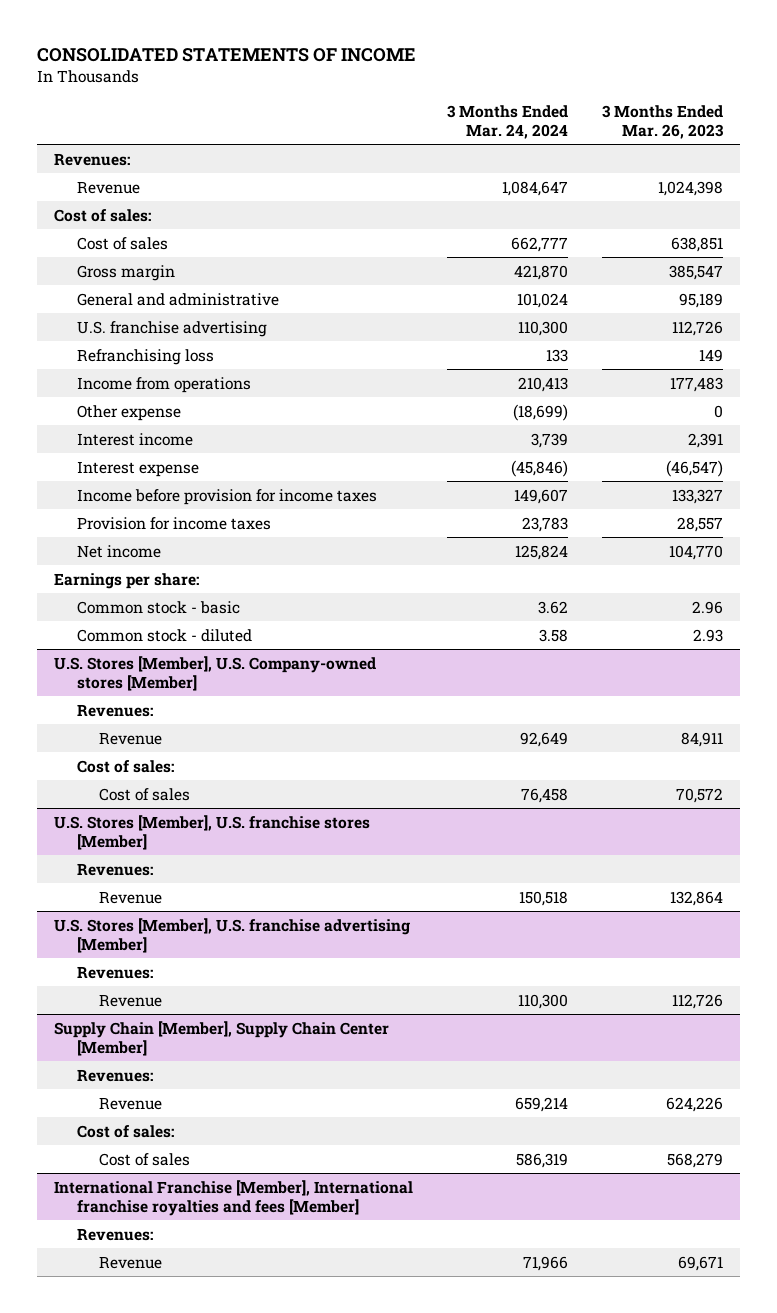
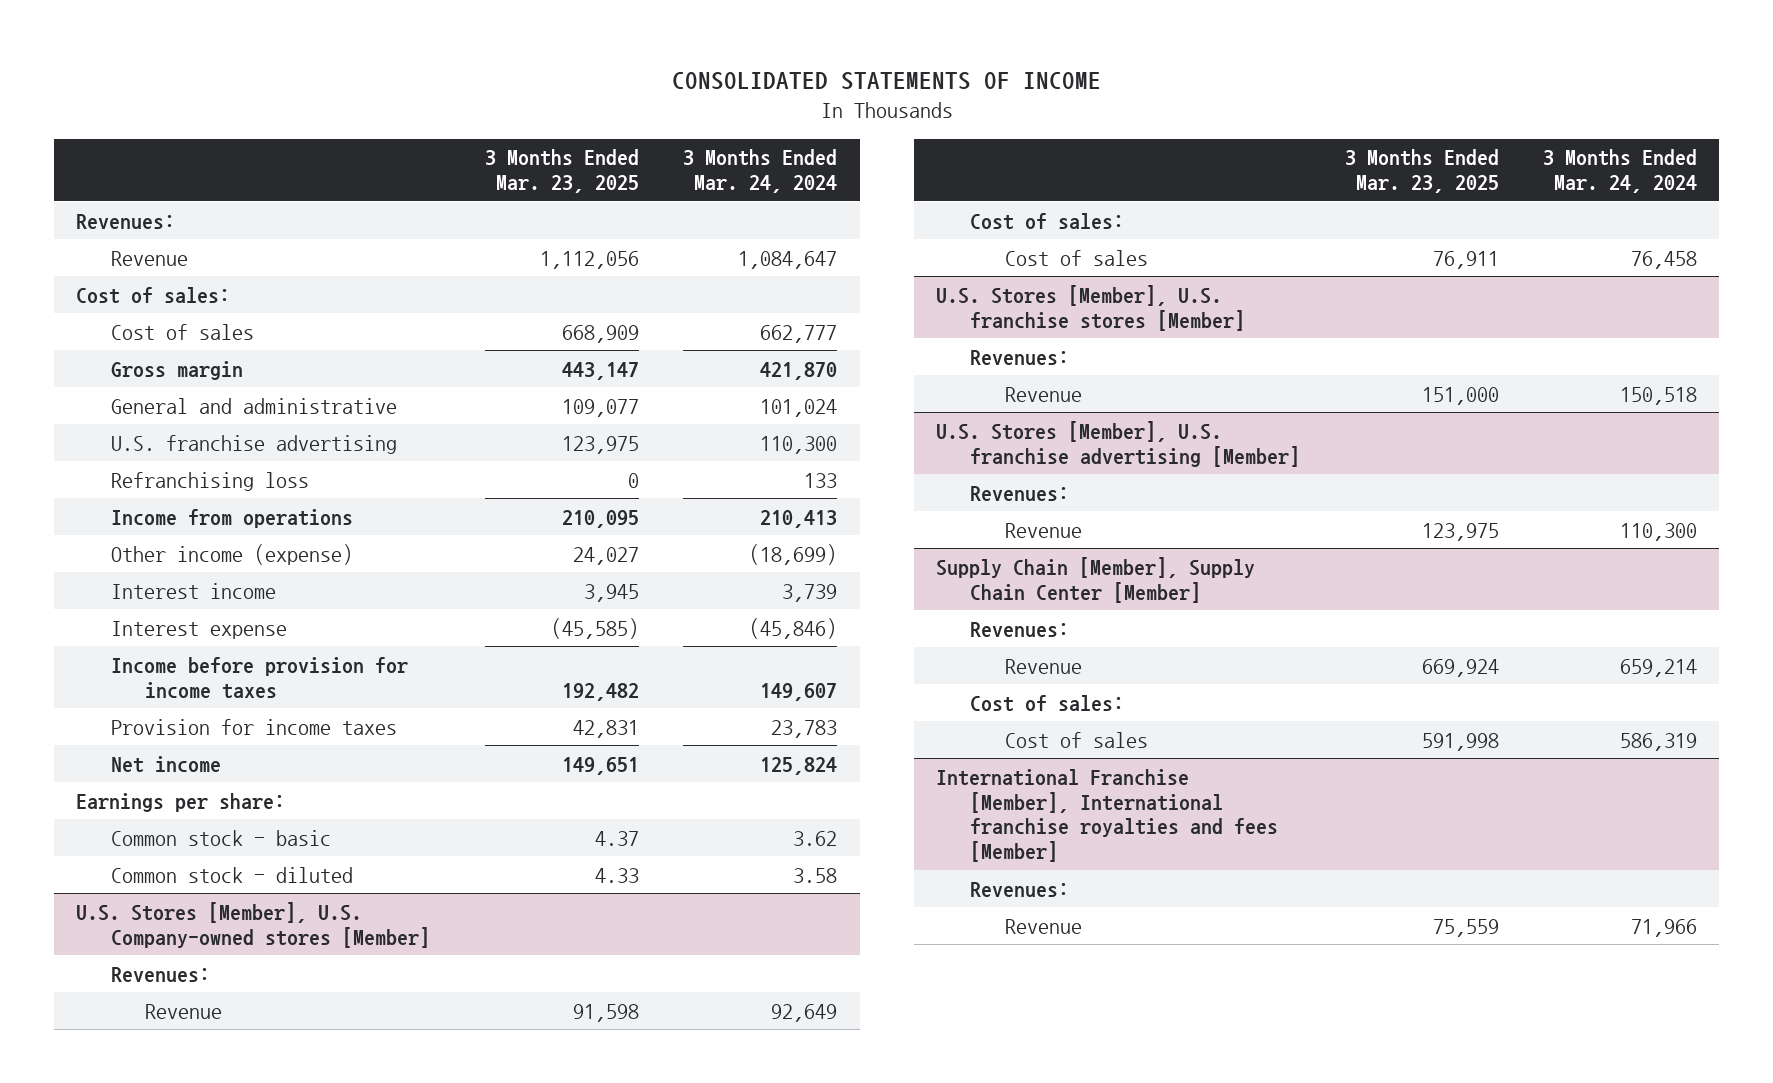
- | 3 Months Ended Mar. 24, 2024 | 3 Months Ended Mar. 26, 2023
+ | 3 Months Ended Mar. 23, 2025 | 3 Months Ended Mar. 24, 2024
- Other expense | (18,699) | 0
+ Other income (expense) | 24,027 | (18,699)

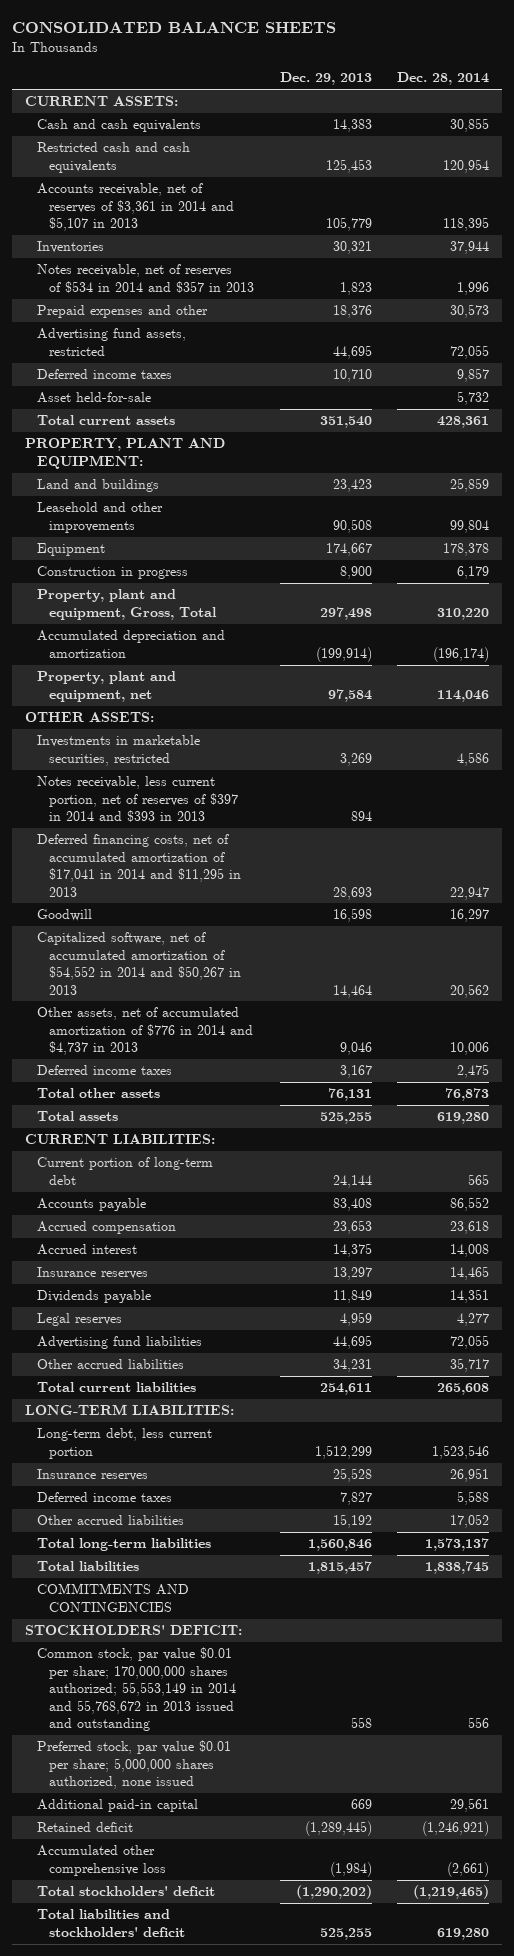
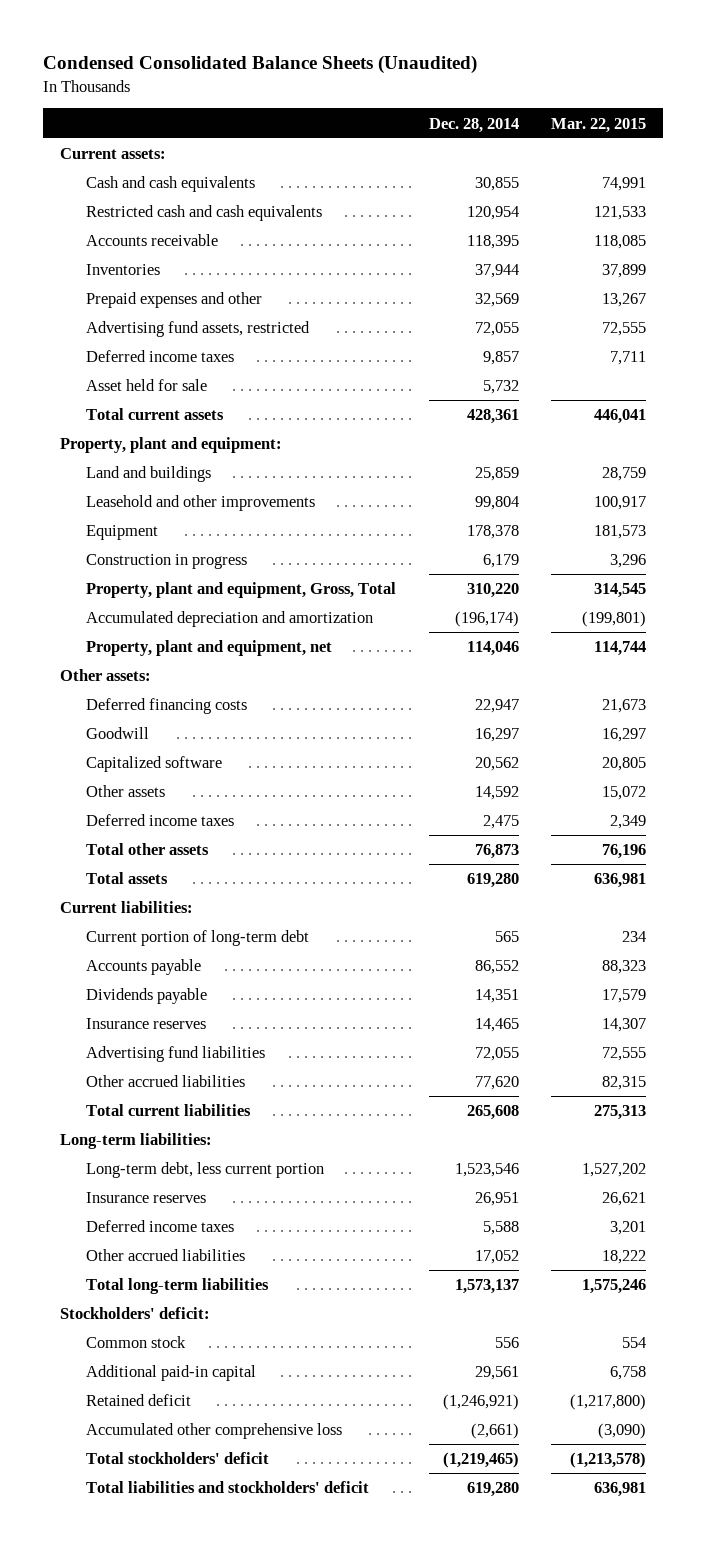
- CONSOLIDATED BALANCE SHEETS
+ Condensed Consolidated Balance Sheets (Unaudited)
- | Dec. 29, 2013 | Dec. 28, 2014
+ | Dec. 28, 2014 | Mar. 22, 2015
- CURRENT ASSETS:
+ Current assets:
- Accounts receivable, net of reserves of $3,361 in 2014 and $5,107 in 2013 | 105,779 | 118,395
+ Accounts receivable | 118,395 | 118,085
- Notes receivable, net of reserves of $534 in 2014 and $357 in 2013 | 1,823 | 1,996
- Prepaid expenses and other | 18,376 | 30,573
+ Prepaid expenses and other | 32,569 | 13,267
- Asset held-for-sale | | 5,732
+ Asset held for sale | 5,732 |
- PROPERTY, PLANT AND EQUIPMENT:
+ Property, plant and equipment:
- OTHER ASSETS:
- Investments in marketable securities, restricted | 3,269 | 4,586
- Notes receivable, less current portion, net of reserves of $397 in 2014 and $393 in 2013 | 894 |
- Deferred financing costs, net of accumulated amortization of $17,041 in 2014 and $11,295 in 2013 | 28,693 | 22,947
+ Other assets:
+ Deferred financing costs | 22,947 | 21,673
- Capitalized software, net of accumulated amortization of $54,552 in 2014 and $50,267 in 2013 | 14,464 | 20,562
- Other assets, net of accumulated amortization of $776 in 2014 and $4,737 in 2013 | 9,046 | 10,006
+ Capitalized software | 20,562 | 20,805
+ Other assets | 14,592 | 15,072
- CURRENT LIABILITIES:
+ Current liabilities:
- Accrued compensation | 23,653 | 23,618
- Accrued interest | 14,375 | 14,008
- Legal reserves | 4,959 | 4,277
moved down: Insurance reserves | 14,465 | 14,307
- Other accrued liabilities | 34,231 | 35,717
+ Other accrued liabilities | 77,620 | 82,315
- LONG-TERM LIABILITIES:
+ Long-term liabilities:
- Total liabilities | 1,815,457 | 1,838,745
- COMMITMENTS AND CONTINGENCIES
- STOCKHOLDERS' DEFICIT:
- Common stock, par value $0.01 per share; 170,000,000 shares authorized; 55,553,149 in 2014 and 55,768,672 in 2013 issued and outstanding | 558 | 556
- Preferred stock, par value $0.01 per share; 5,000,000 shares authorized, none issued
+ Stockholders' deficit:
+ Common stock | 556 | 554

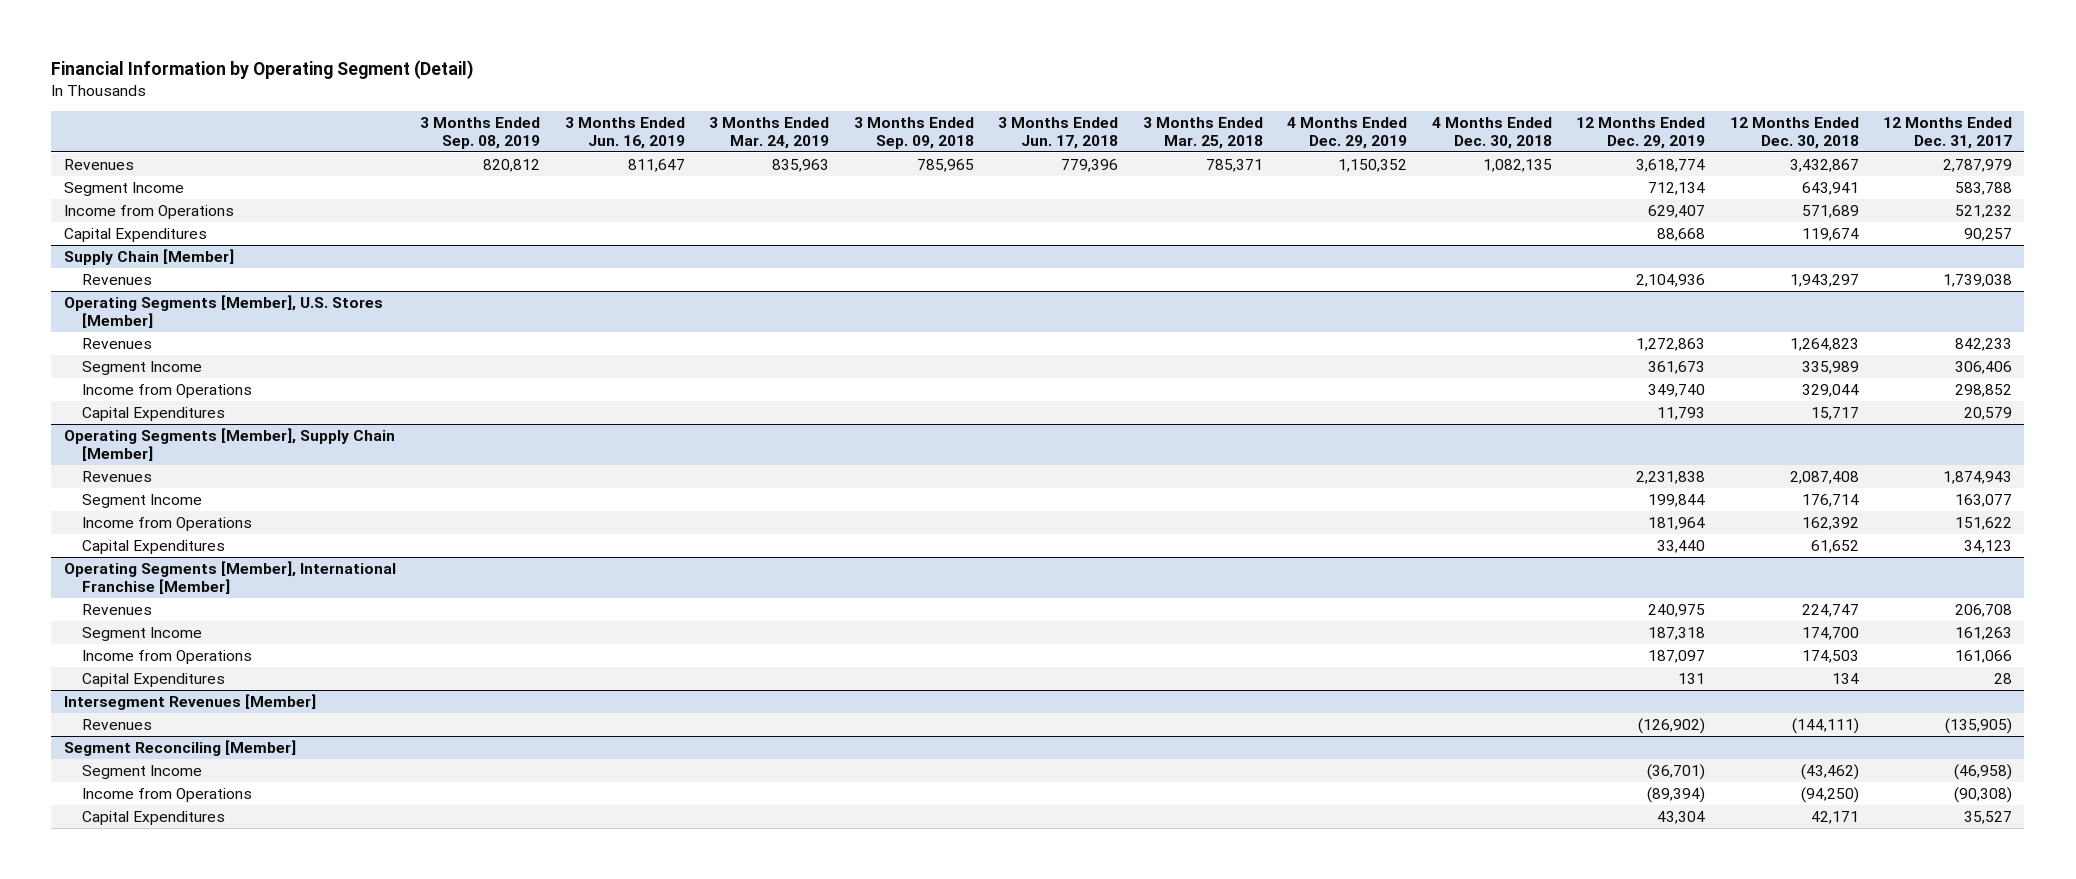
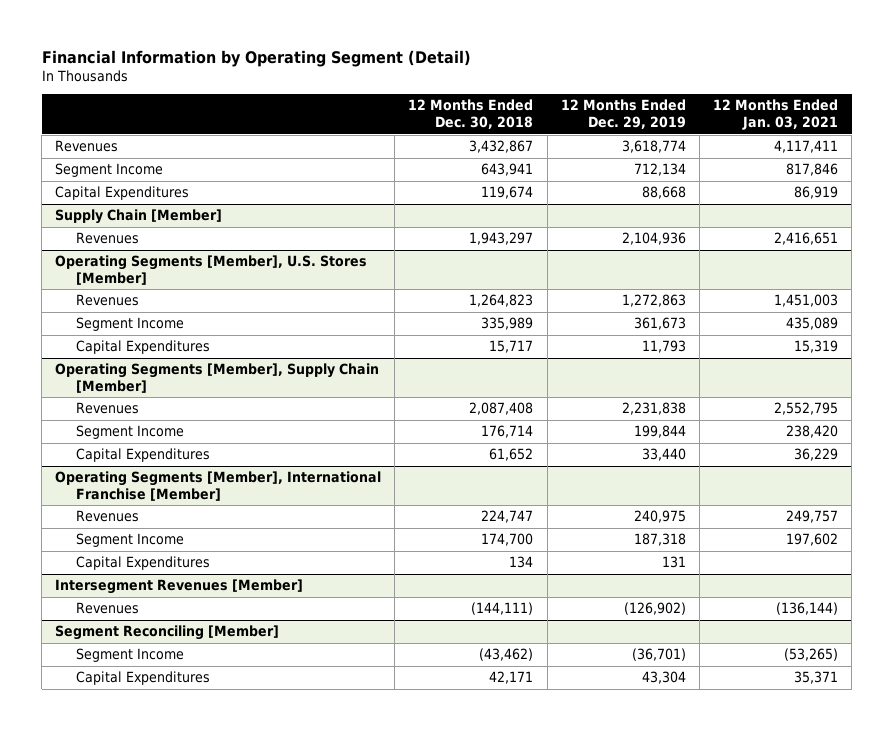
- | 3 Months Ended Sep. 08, 2019 | 3 Months Ended Jun. 16, 2019 | 3 Months Ended Mar. 24, 2019 | 3 Months Ended Sep. 09, 2018 | 3 Months Ended Jun. 17, 2018 | 3 Months Ended Mar. 25, 2018 | 4 Months Ended Dec. 29, 2019 | 4 Months Ended Dec. 30, 2018 | 12 Months Ended Dec. 29, 2019 | 12 Months Ended Dec. 30, 2018 | 12 Months Ended Dec. 31, 2017
+ | 12 Months Ended Dec. 30, 2018 | 12 Months Ended Dec. 29, 2019 | 12 Months Ended Jan. 03, 2021
- Income from Operations | | | | | | | | | 629,407 | 571,689 | 521,232
@ Operating Segments [Member], U.S. Stores [Member]
- Income from Operations | | | | | | | | | 349,740 | 329,044 | 298,852
@ Operating Segments [Member], Supply Chain [Member]
- Income from Operations | | | | | | | | | 181,964 | 162,392 | 151,622
@ Operating Segments [Member], International Franchise [Member]
- Income from Operations | | | | | | | | | 187,097 | 174,503 | 161,066
@ Segment Reconciling [Member]
- Income from Operations | | | | | | | | | (89,394) | (94,250) | (90,308)

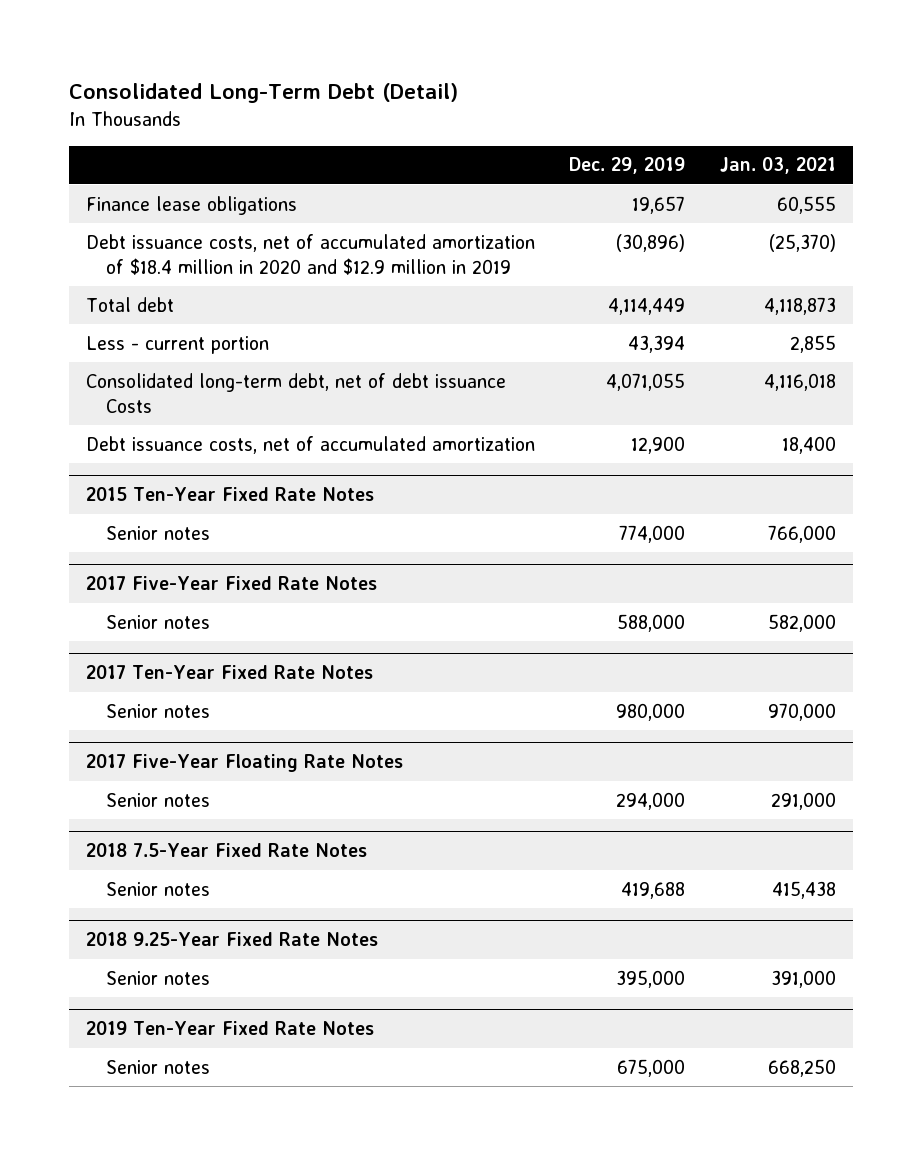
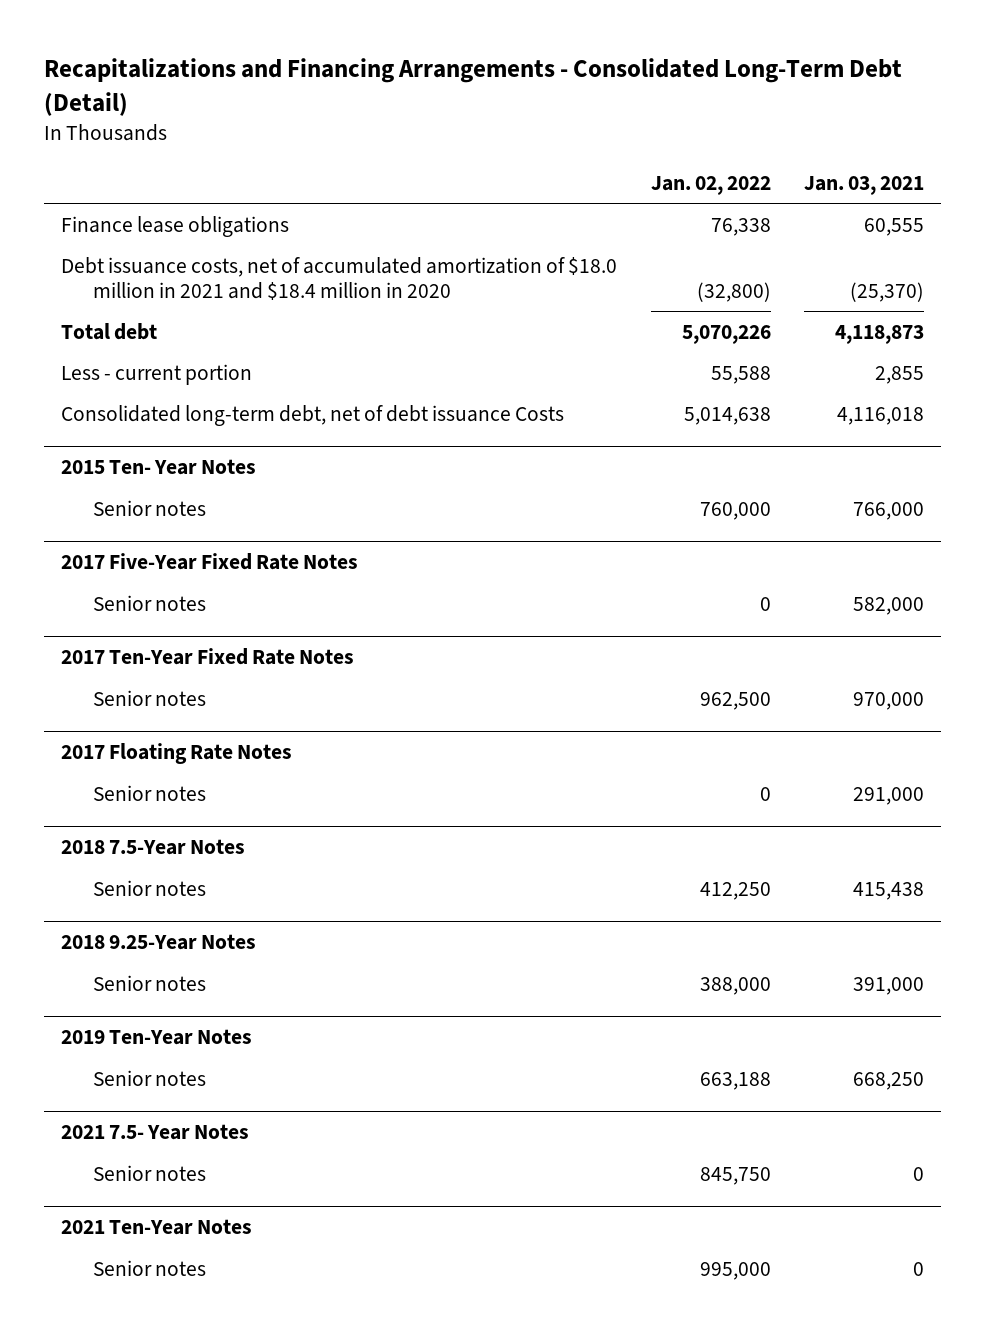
- Consolidated Long-Term Debt (Detail)
+ Recapitalizations and Financing Arrangements - Consolidated Long-Term Debt (Detail)
- | Dec. 29, 2019 | Jan. 03, 2021
+ | Jan. 02, 2022 | Jan. 03, 2021
- Debt issuance costs, net of accumulated amortization of $18.4 million in 2020 and $12.9 million in 2019 | (30,896) | (25,370)
+ Debt issuance costs, net of accumulated amortization of $18.0 million in 2021 and $18.4 million in 2020 | (32,800) | (25,370)
- Debt issuance costs, net of accumulated amortization | 12,900 | 18,400
- 2015 Ten-Year Fixed Rate Notes
+ 2015 Ten- Year Notes
- 2017 Five-Year Floating Rate Notes
+ 2017 Floating Rate Notes
- 2018 7.5-Year Fixed Rate Notes
+ 2018 7.5-Year Notes
- 2018 9.25-Year Fixed Rate Notes
+ 2018 9.25-Year Notes
- 2019 Ten-Year Fixed Rate Notes
+ 2019 Ten-Year Notes
+ 2021 7.5- Year Notes
+ Senior notes | 845,750 | 0
+ 2021 Ten-Year Notes
+ Senior notes | 995,000 | 0

